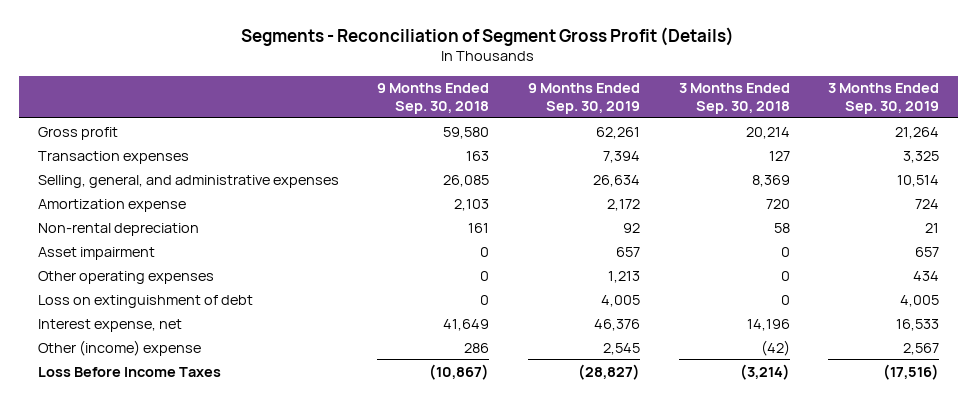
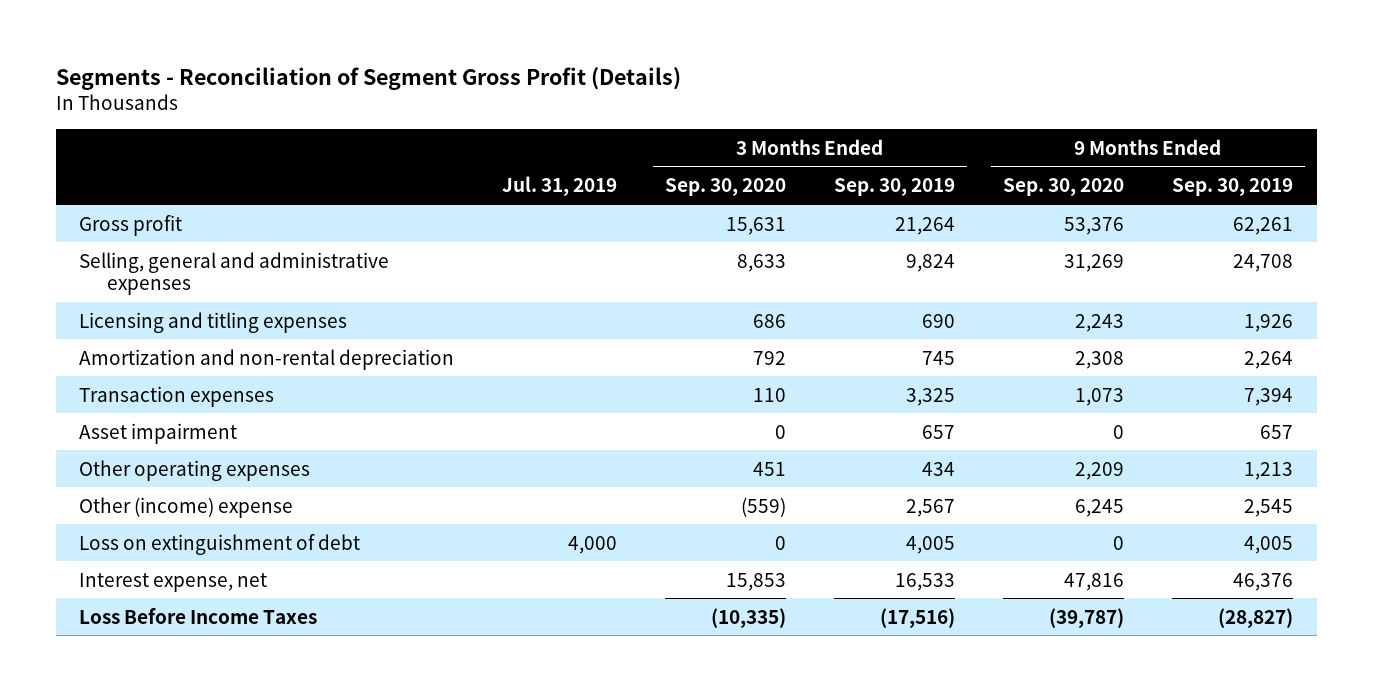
- | 9 Months Ended Sep. 30, 2018 | 9 Months Ended Sep. 30, 2019 | 3 Months Ended Sep. 30, 2018 | 3 Months Ended Sep. 30, 2019
+ | Jul. 31, 2019 | 3 Months Ended Sep. 30, 2020 | 3 Months Ended Sep. 30, 2019 | 9 Months Ended Sep. 30, 2020 | 9 Months Ended Sep. 30, 2019
+ Selling, general and administrative expenses | | 8,633 | 9,824 | 31,269 | 24,708
+ Licensing and titling expenses | | 686 | 690 | 2,243 | 1,926
+ Amortization and non-rental depreciation | | 792 | 745 | 2,308 | 2,264
- Selling, general, and administrative expenses | 26,085 | 26,634 | 8,369 | 10,514
- Amortization expense | 2,103 | 2,172 | 720 | 724
- Non-rental depreciation | 161 | 92 | 58 | 21
moved up: Other (income) expense | | (559) | 2,567 | 6,245 | 2,545

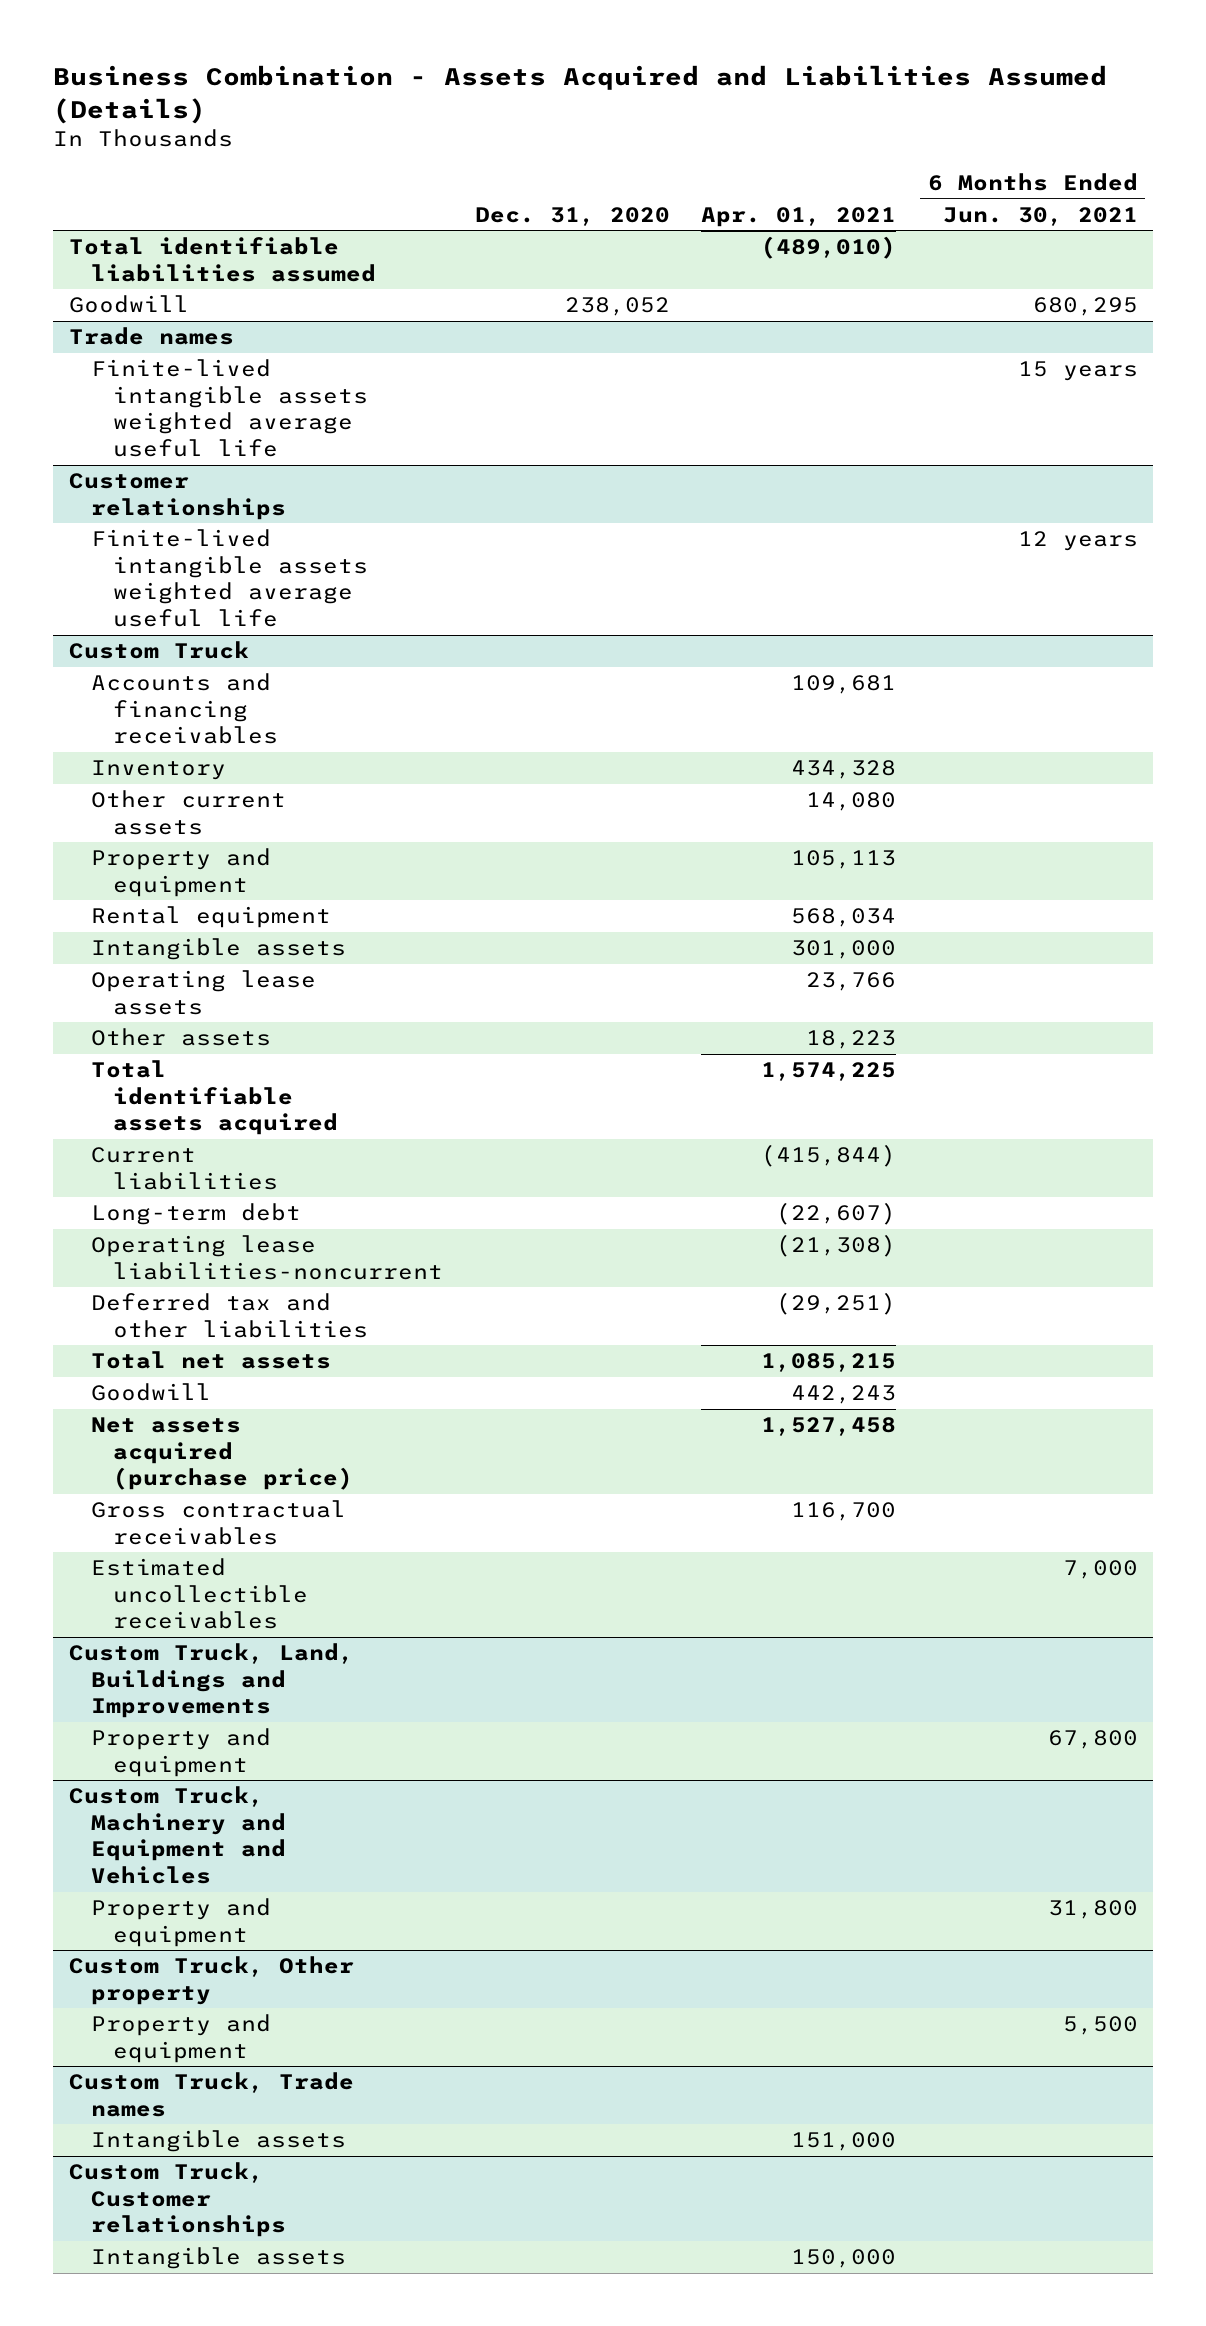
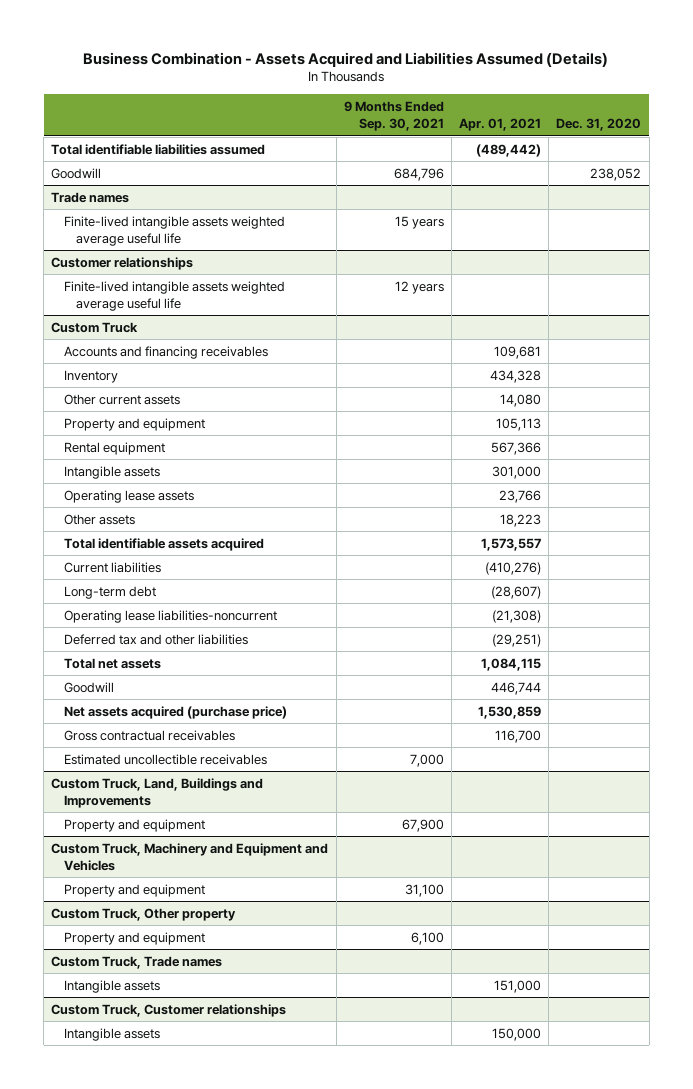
- | Dec. 31, 2020 | Apr. 01, 2021 | 6 Months Ended Jun. 30, 2021
+ | 9 Months Ended Sep. 30, 2021 | Apr. 01, 2021 | Dec. 31, 2020
- Total identifiable liabilities assumed | | (489,010) |
+ Total identifiable liabilities assumed | | (489,442) |
@ Custom Truck
- Rental equipment | | 568,034 |
+ Rental equipment | | 567,366 |
- Total identifiable assets acquired | | 1,574,225 |
- Current liabilities | | (415,844) |
- Long-term debt | | (22,607) |
+ Total identifiable assets acquired | | 1,573,557 |
+ Current liabilities | | (410,276) |
+ Long-term debt | | (28,607) |
- Total net assets | | 1,085,215 |
- Goodwill | | 442,243 |
- Net assets acquired (purchase price) | | 1,527,458 |
+ Total net assets | | 1,084,115 |
+ Goodwill | | 446,744 |
+ Net assets acquired (purchase price) | | 1,530,859 |

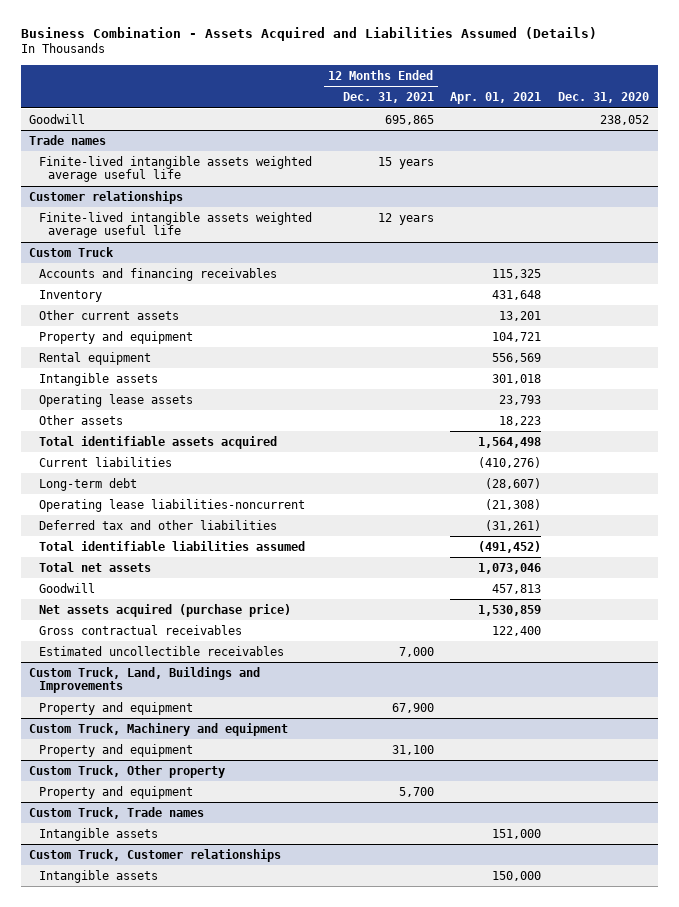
- | 9 Months Ended Sep. 30, 2021 | Apr. 01, 2021 | Dec. 31, 2020
+ | 12 Months Ended Dec. 31, 2021 | Apr. 01, 2021 | Dec. 31, 2020
- Total identifiable liabilities assumed | | (489,442) |
@ Custom Truck
- Accounts and financing receivables | | 109,681 |
- Inventory | | 434,328 |
- Other current assets | | 14,080 |
- Property and equipment | | 105,113 |
- Rental equipment | | 567,366 |
- Intangible assets | | 301,000 |
- Operating lease assets | | 23,766 |
+ Accounts and financing receivables | | 115,325 |
+ Inventory | | 431,648 |
+ Other current assets | | 13,201 |
+ Property and equipment | | 104,721 |
+ Rental equipment | | 556,569 |
+ Intangible assets | | 301,018 |
+ Operating lease assets | | 23,793 |
- Total identifiable assets acquired | | 1,573,557 |
+ Total identifiable assets acquired | | 1,564,498 |
- Deferred tax and other liabilities | | (29,251) |
- Total net assets | | 1,084,115 |
- Goodwill | | 446,744 |
+ Deferred tax and other liabilities | | (31,261) |
+ Total identifiable liabilities assumed | | (491,452) |
+ Total net assets | | 1,073,046 |
+ Goodwill | | 457,813 |
- Gross contractual receivables | | 116,700 |
+ Gross contractual receivables | | 122,400 |
- Custom Truck, Machinery and Equipment and Vehicles
+ Custom Truck, Machinery and equipment

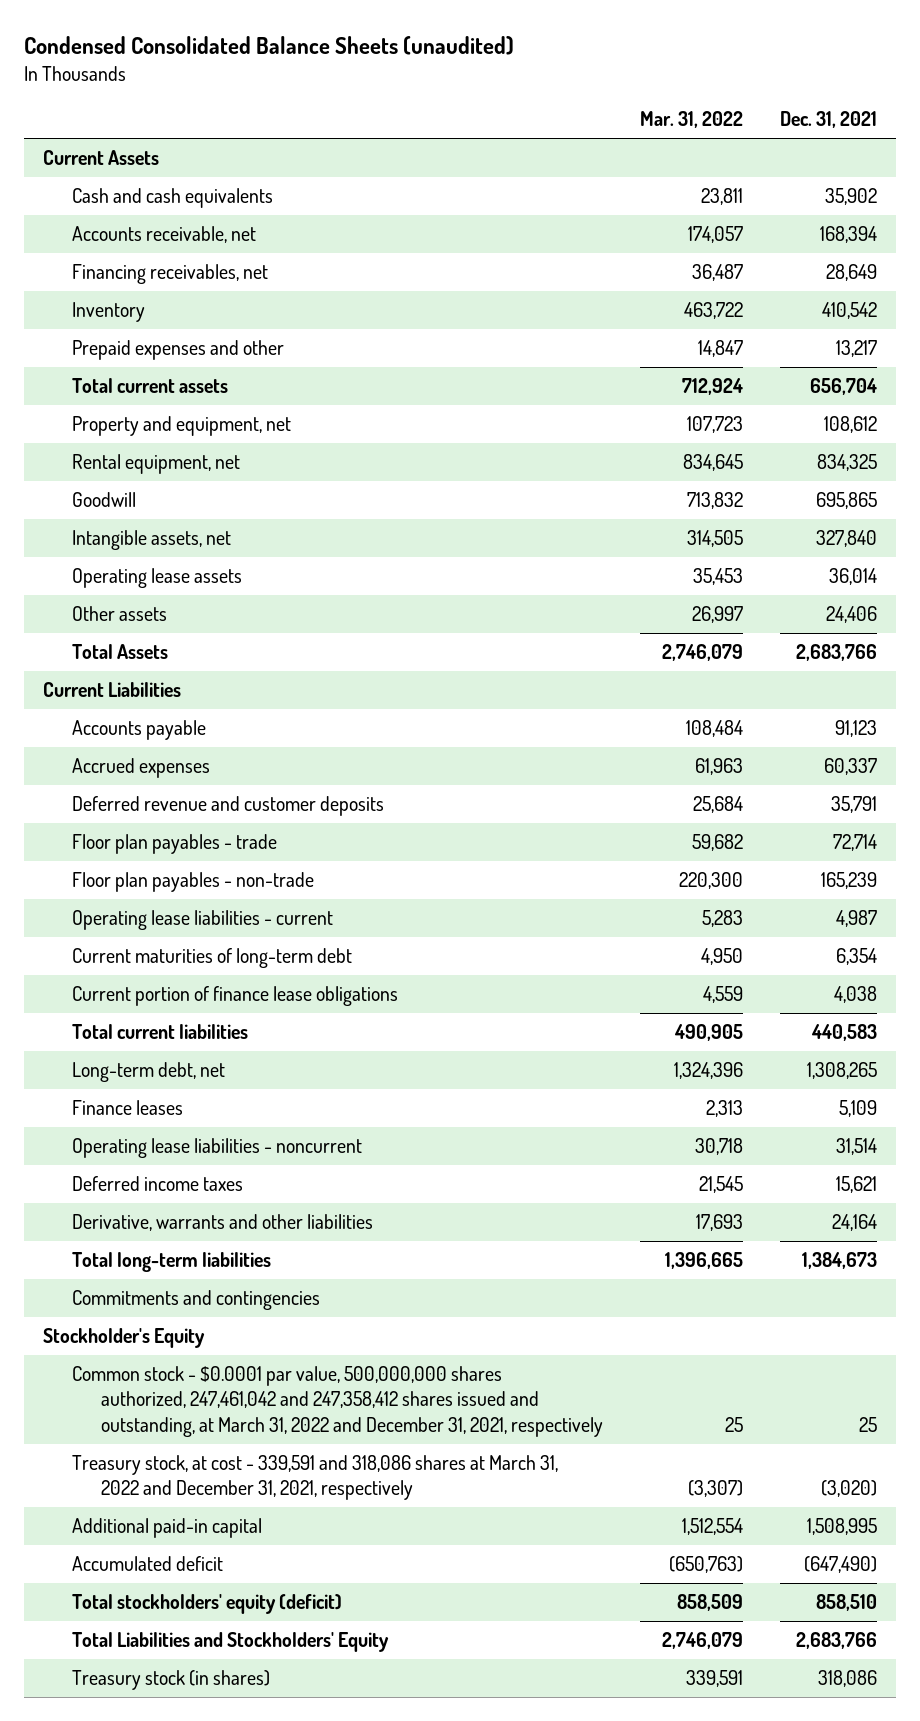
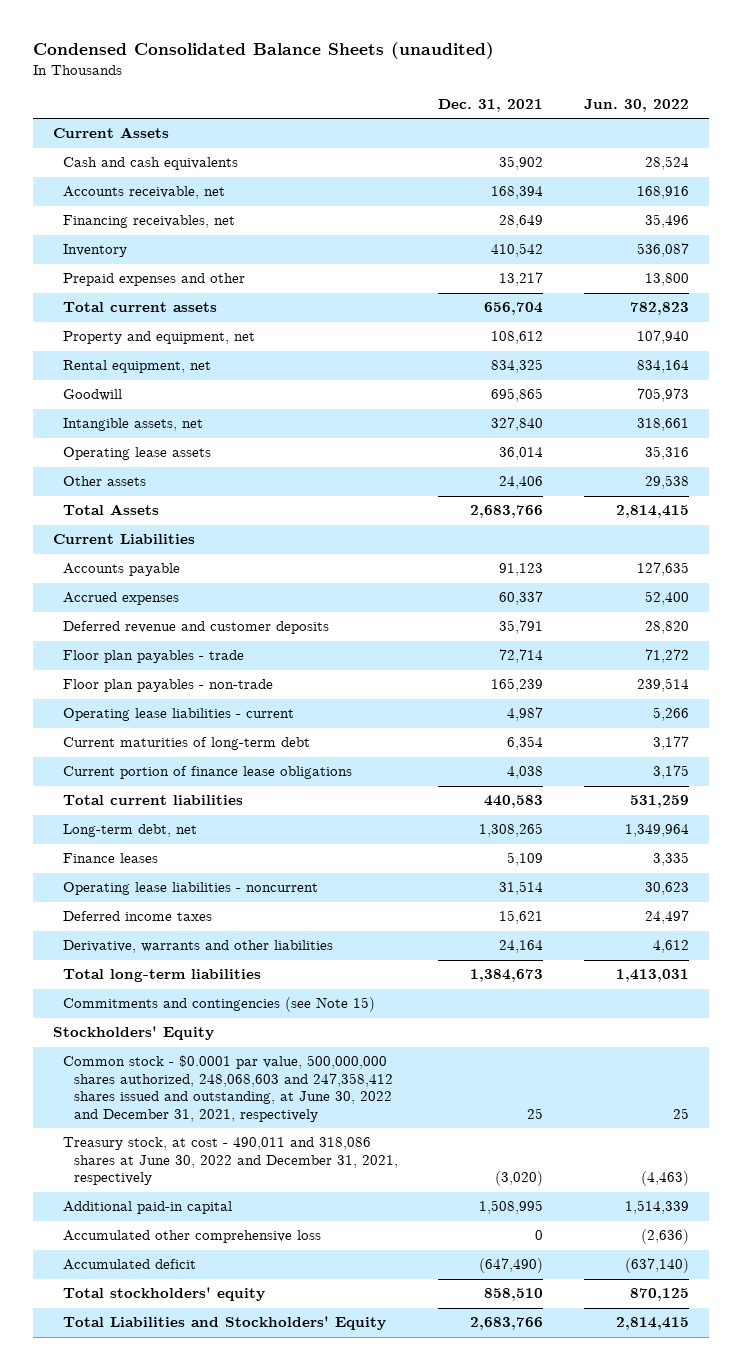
- | Mar. 31, 2022 | Dec. 31, 2021
+ | Dec. 31, 2021 | Jun. 30, 2022
- Commitments and contingencies
- Stockholder's Equity
- Common stock - $0.0001 par value, 500,000,000 shares authorized, 247,461,042 and 247,358,412 shares issued and outstanding, at March 31, 2022 and December 31, 2021, respectively | 25 | 25
- Treasury stock, at cost - 339,591 and 318,086 shares at March 31, 2022 and December 31, 2021, respectively | (3,307) | (3,020)
+ Commitments and contingencies (see Note 15)
+ Stockholders' Equity
+ Common stock - $0.0001 par value, 500,000,000 shares authorized, 248,068,603 and 247,358,412 shares issued and outstanding, at June 30, 2022 and December 31, 2021, respectively | 25 | 25
+ Treasury stock, at cost - 490,011 and 318,086 shares at June 30, 2022 and December 31, 2021, respectively | (3,020) | (4,463)
+ Accumulated other comprehensive loss | 0 | (2,636)
- Total stockholders' equity (deficit) | 858,509 | 858,510
+ Total stockholders' equity | 858,510 | 870,125
- Treasury stock (in shares) | 339,591 | 318,086

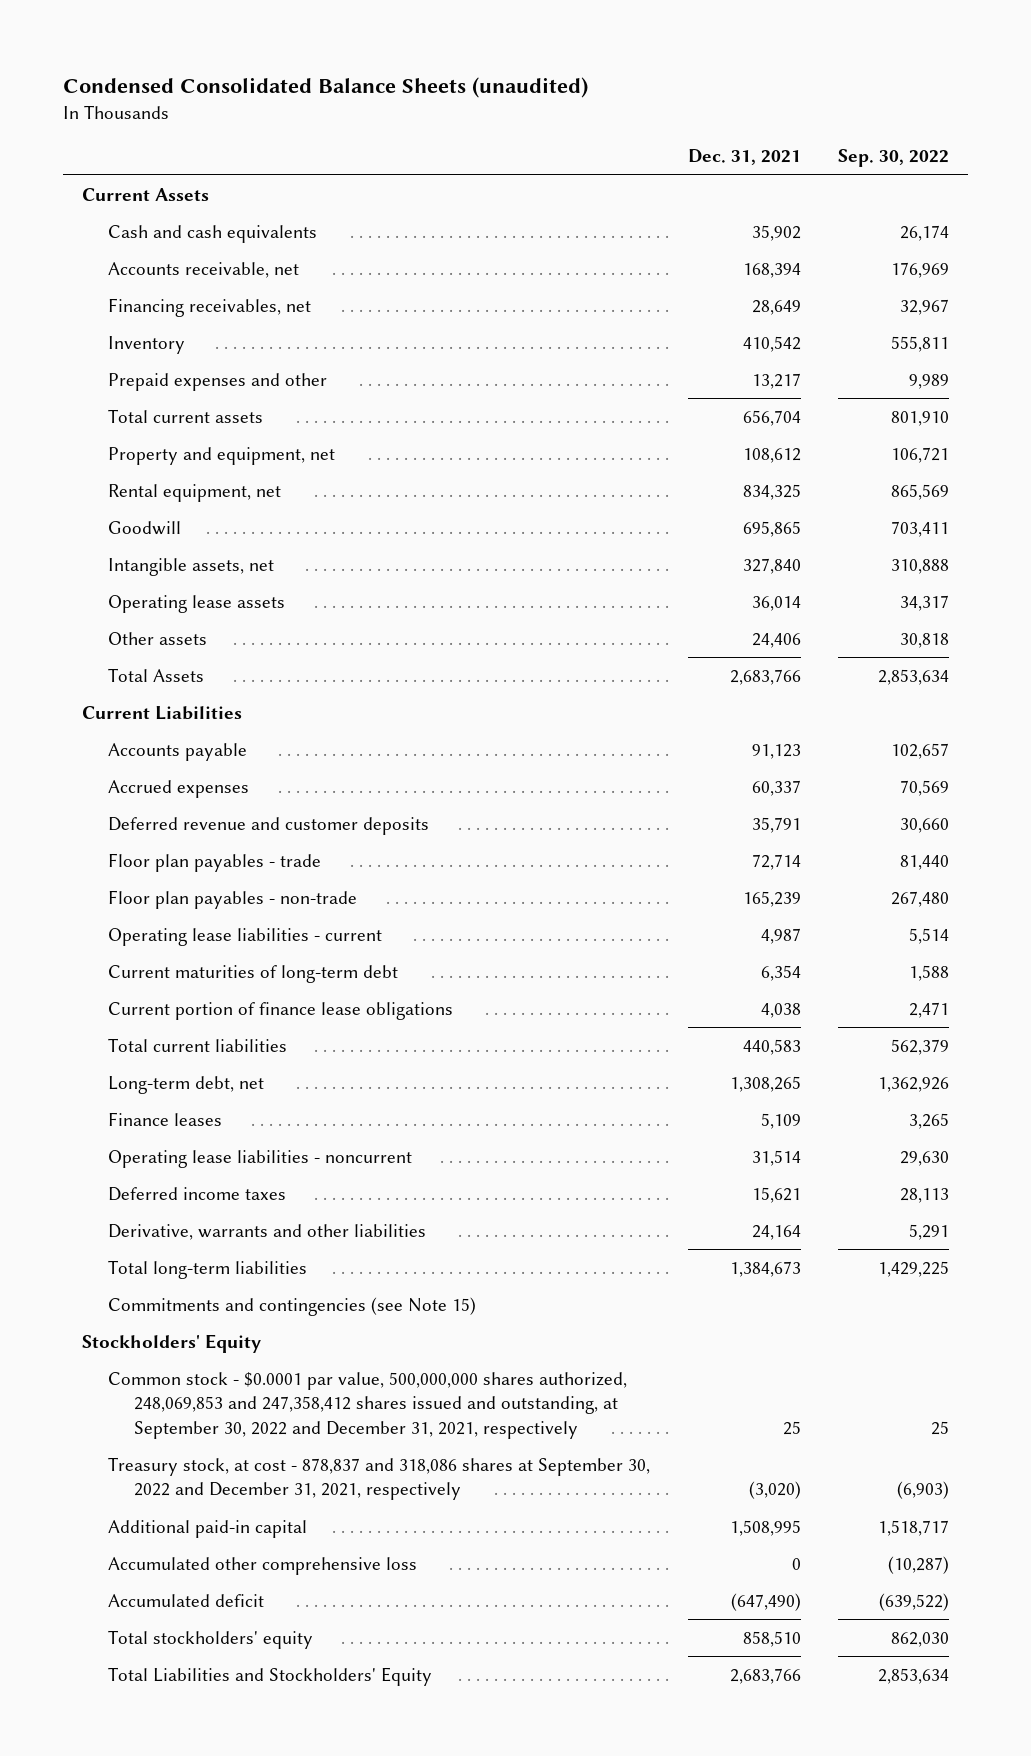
- | Dec. 31, 2021 | Jun. 30, 2022
+ | Dec. 31, 2021 | Sep. 30, 2022
- Common stock - $0.0001 par value, 500,000,000 shares authorized, 248,068,603 and 247,358,412 shares issued and outstanding, at June 30, 2022 and December 31, 2021, respectively | 25 | 25
- Treasury stock, at cost - 490,011 and 318,086 shares at June 30, 2022 and December 31, 2021, respectively | (3,020) | (4,463)
+ Common stock - $0.0001 par value, 500,000,000 shares authorized, 248,069,853 and 247,358,412 shares issued and outstanding, at September 30, 2022 and December 31, 2021, respectively | 25 | 25
+ Treasury stock, at cost - 878,837 and 318,086 shares at September 30, 2022 and December 31, 2021, respectively | (3,020) | (6,903)

